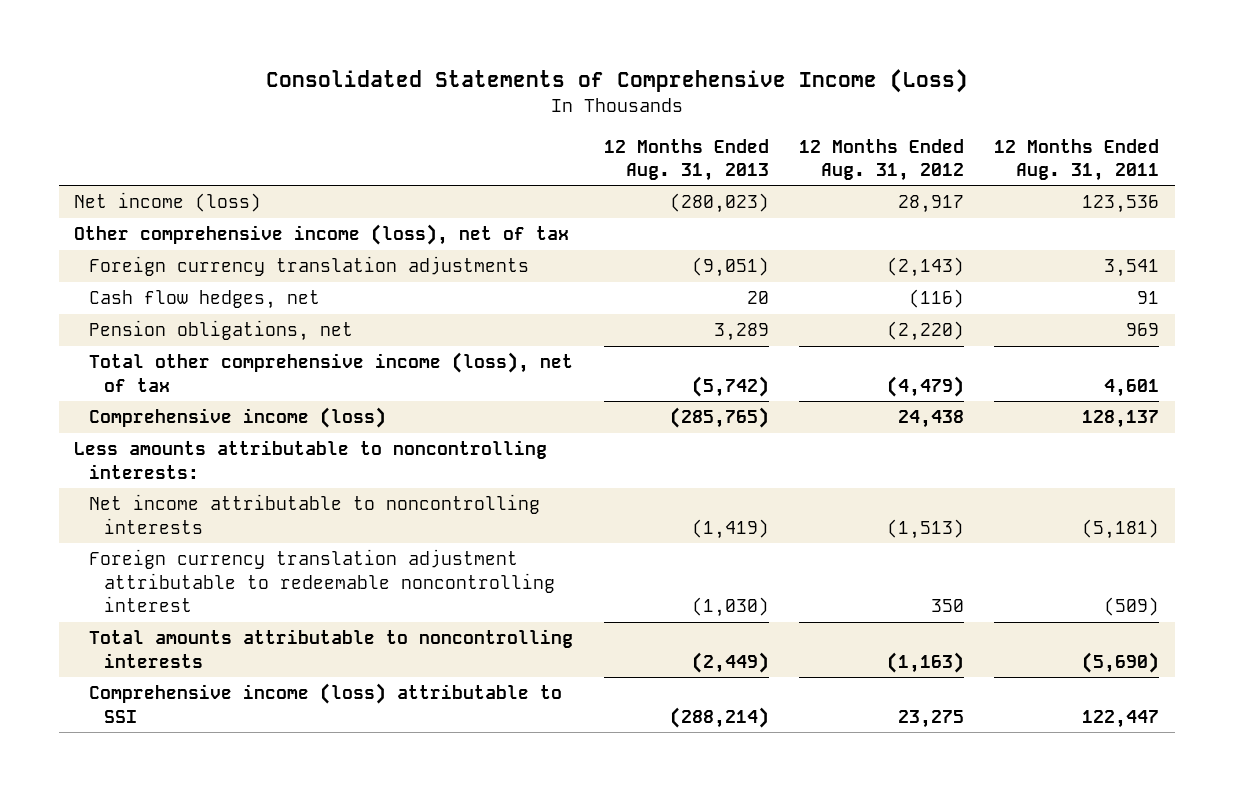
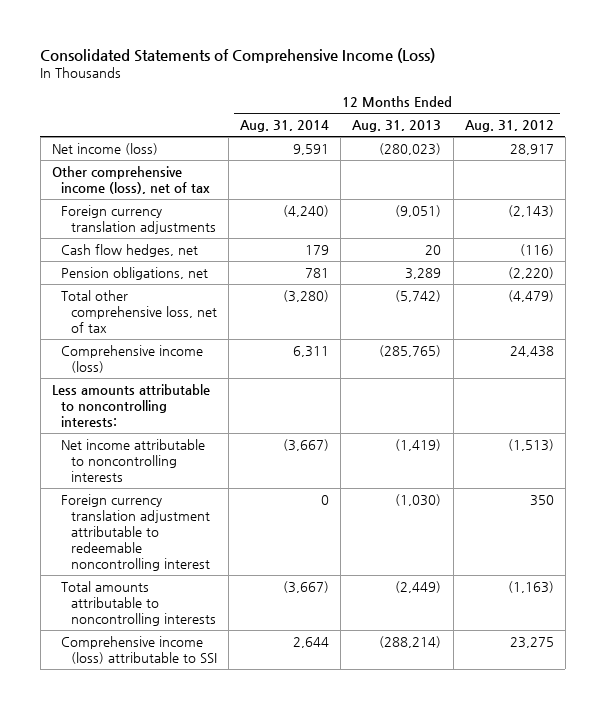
- | 12 Months Ended Aug. 31, 2013 | 12 Months Ended Aug. 31, 2012 | 12 Months Ended Aug. 31, 2011
+ | 12 Months Ended Aug. 31, 2014 | 12 Months Ended Aug. 31, 2013 | 12 Months Ended Aug. 31, 2012
- Total other comprehensive income (loss), net of tax | (5,742) | (4,479) | 4,601
+ Total other comprehensive loss, net of tax | (3,280) | (5,742) | (4,479)

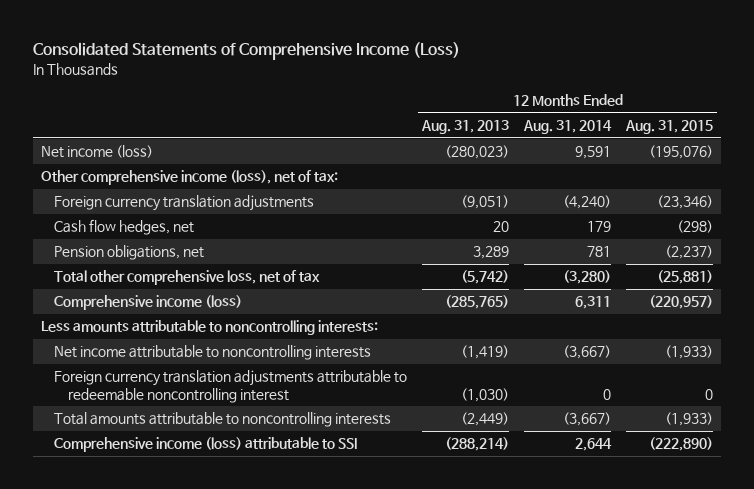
- | 12 Months Ended Aug. 31, 2014 | 12 Months Ended Aug. 31, 2013 | 12 Months Ended Aug. 31, 2012
+ | 12 Months Ended Aug. 31, 2013 | 12 Months Ended Aug. 31, 2014 | 12 Months Ended Aug. 31, 2015
- Other comprehensive income (loss), net of tax
+ Other comprehensive income (loss), net of tax:
- Foreign currency translation adjustment attributable to redeemable noncontrolling interest | 0 | (1,030) | 350
+ Foreign currency translation adjustments attributable to redeemable noncontrolling interest | (1,030) | 0 | 0

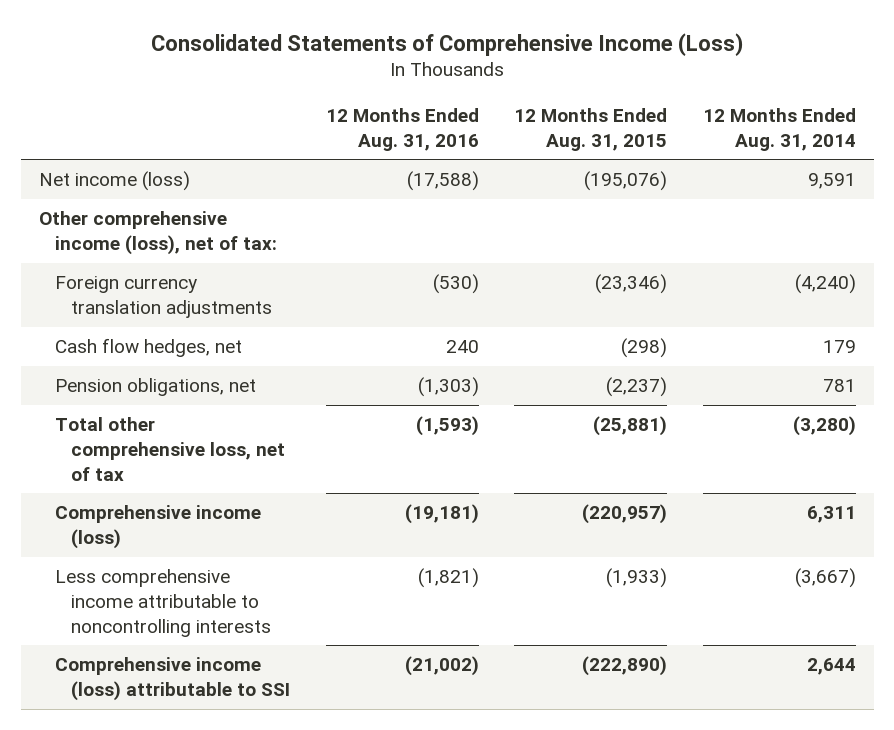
- | 12 Months Ended Aug. 31, 2013 | 12 Months Ended Aug. 31, 2014 | 12 Months Ended Aug. 31, 2015
+ | 12 Months Ended Aug. 31, 2016 | 12 Months Ended Aug. 31, 2015 | 12 Months Ended Aug. 31, 2014
- Less amounts attributable to noncontrolling interests:
- Net income attributable to noncontrolling interests | (1,419) | (3,667) | (1,933)
- Foreign currency translation adjustments attributable to redeemable noncontrolling interest | (1,030) | 0 | 0
- Total amounts attributable to noncontrolling interests | (2,449) | (3,667) | (1,933)
+ Less comprehensive income attributable to noncontrolling interests | (1,821) | (1,933) | (3,667)

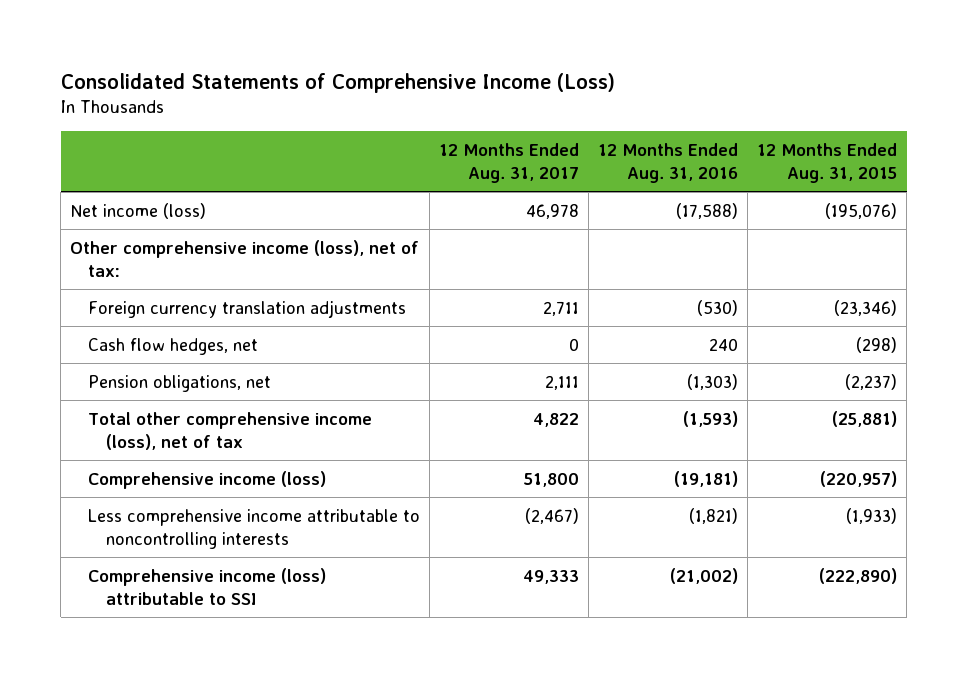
- | 12 Months Ended Aug. 31, 2016 | 12 Months Ended Aug. 31, 2015 | 12 Months Ended Aug. 31, 2014
+ | 12 Months Ended Aug. 31, 2017 | 12 Months Ended Aug. 31, 2016 | 12 Months Ended Aug. 31, 2015
- Total other comprehensive loss, net of tax | (1,593) | (25,881) | (3,280)
+ Total other comprehensive income (loss), net of tax | 4,822 | (1,593) | (25,881)

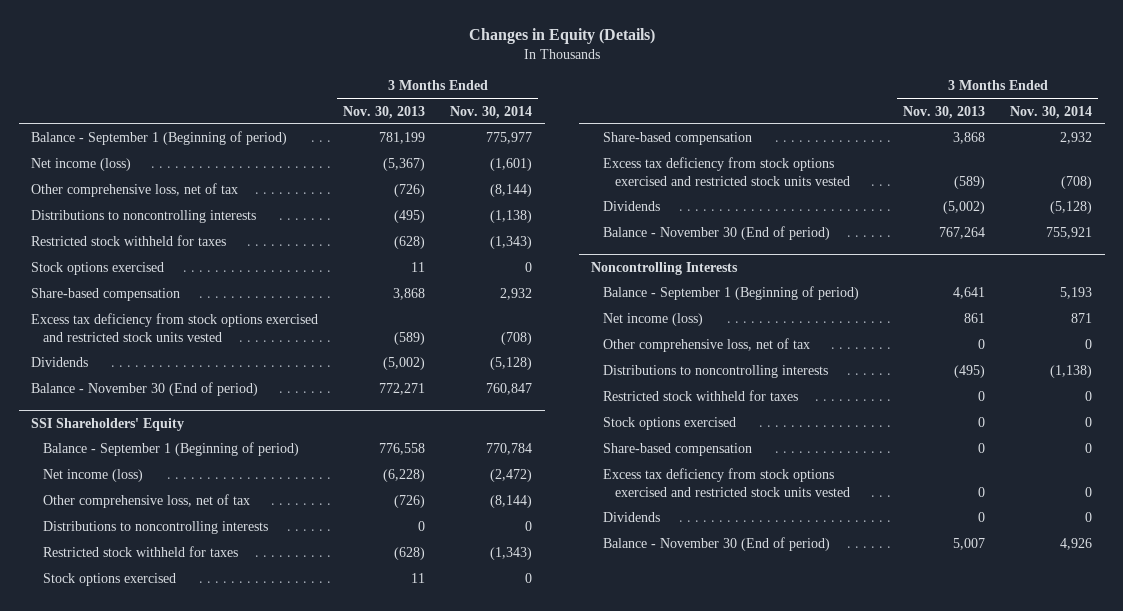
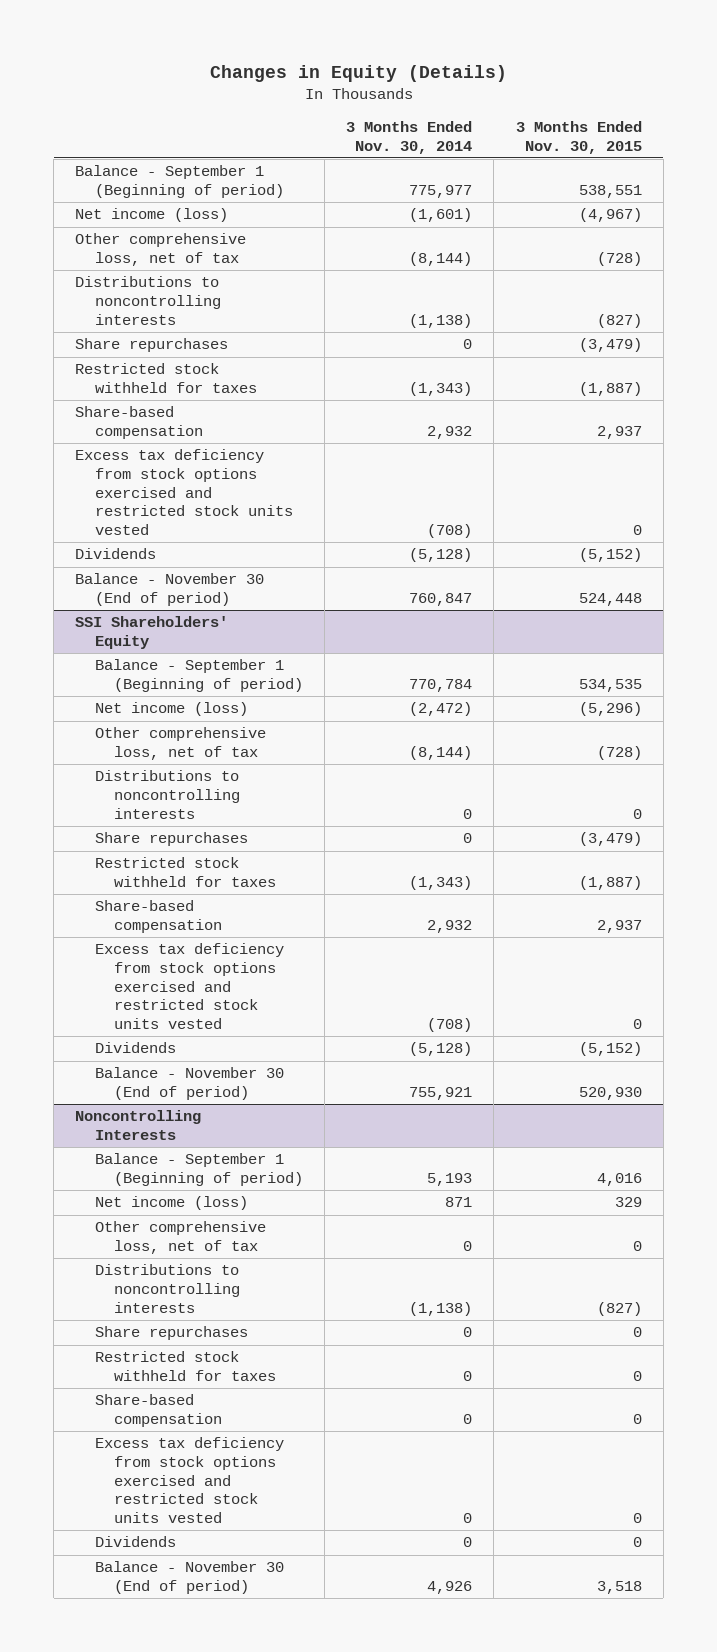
- | 3 Months Ended Nov. 30, 2013 | 3 Months Ended Nov. 30, 2014
+ | 3 Months Ended Nov. 30, 2014 | 3 Months Ended Nov. 30, 2015
+ Share repurchases | 0 | (3,479)
- Stock options exercised | 11 | 0
@ SSI Shareholders' Equity
+ Share repurchases | 0 | (3,479)
- Stock options exercised | 11 | 0
@ Noncontrolling Interests
+ Share repurchases | 0 | 0
- Stock options exercised | 0 | 0

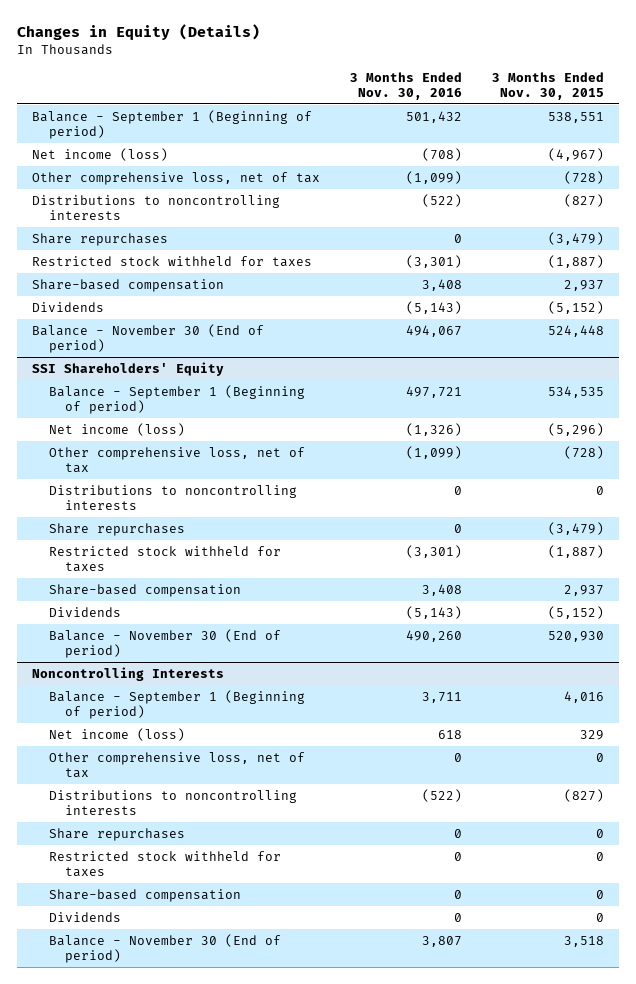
- | 3 Months Ended Nov. 30, 2014 | 3 Months Ended Nov. 30, 2015
+ | 3 Months Ended Nov. 30, 2016 | 3 Months Ended Nov. 30, 2015
- Excess tax deficiency from stock options exercised and restricted stock units vested | (708) | 0
@ SSI Shareholders' Equity
- Excess tax deficiency from stock options exercised and restricted stock units vested | (708) | 0
@ Noncontrolling Interests
- Excess tax deficiency from stock options exercised and restricted stock units vested | 0 | 0

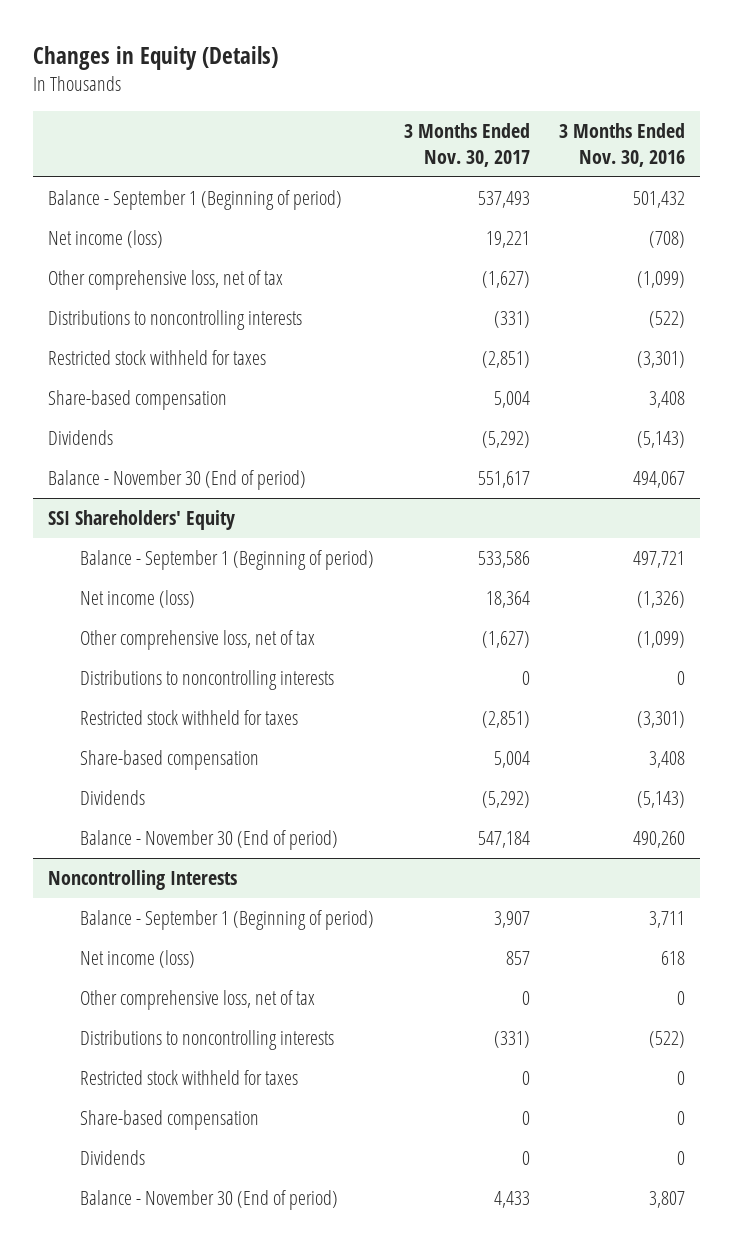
- | 3 Months Ended Nov. 30, 2016 | 3 Months Ended Nov. 30, 2015
+ | 3 Months Ended Nov. 30, 2017 | 3 Months Ended Nov. 30, 2016
- Share repurchases | 0 | (3,479)
@ SSI Shareholders' Equity
- Share repurchases | 0 | (3,479)
@ Noncontrolling Interests
- Share repurchases | 0 | 0

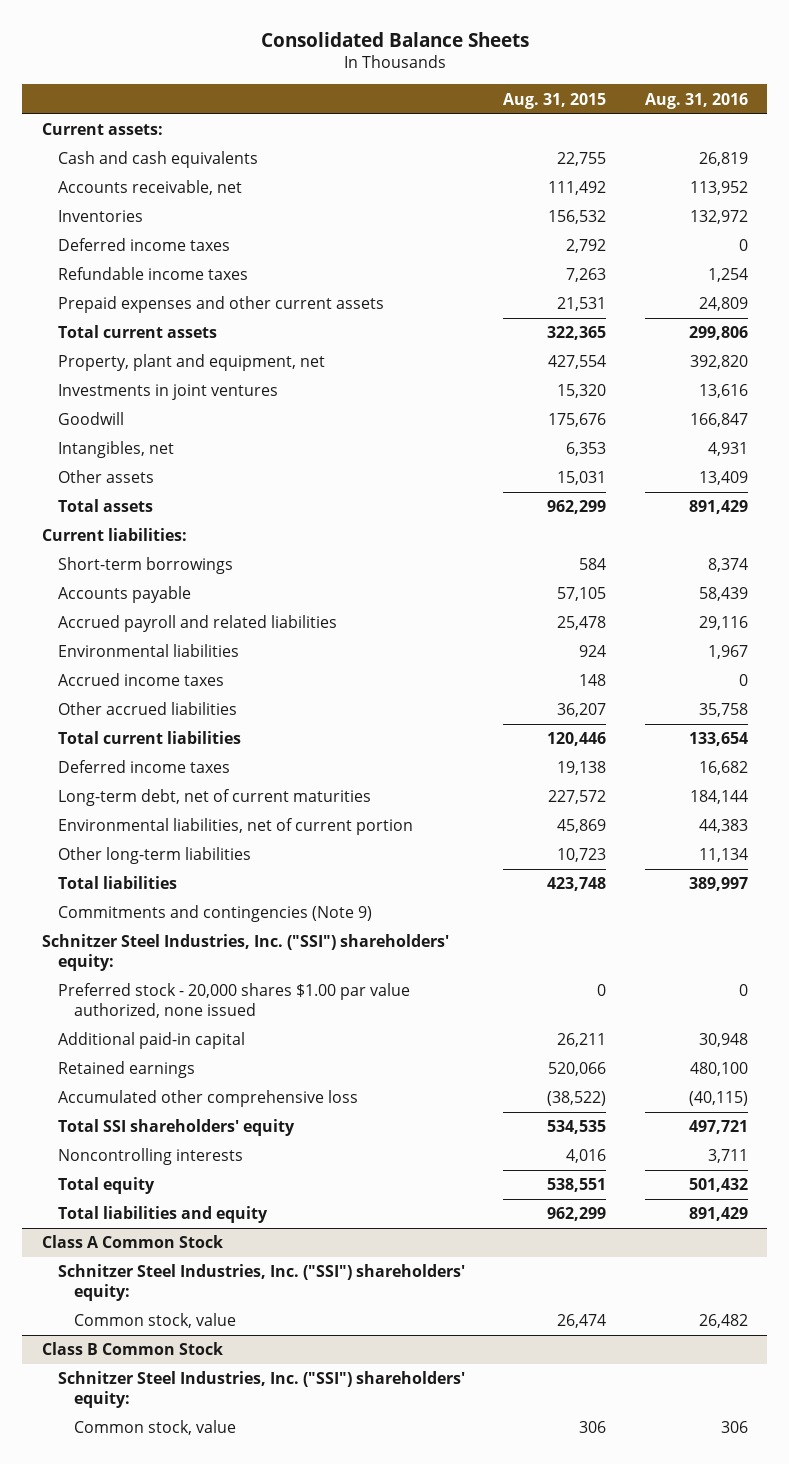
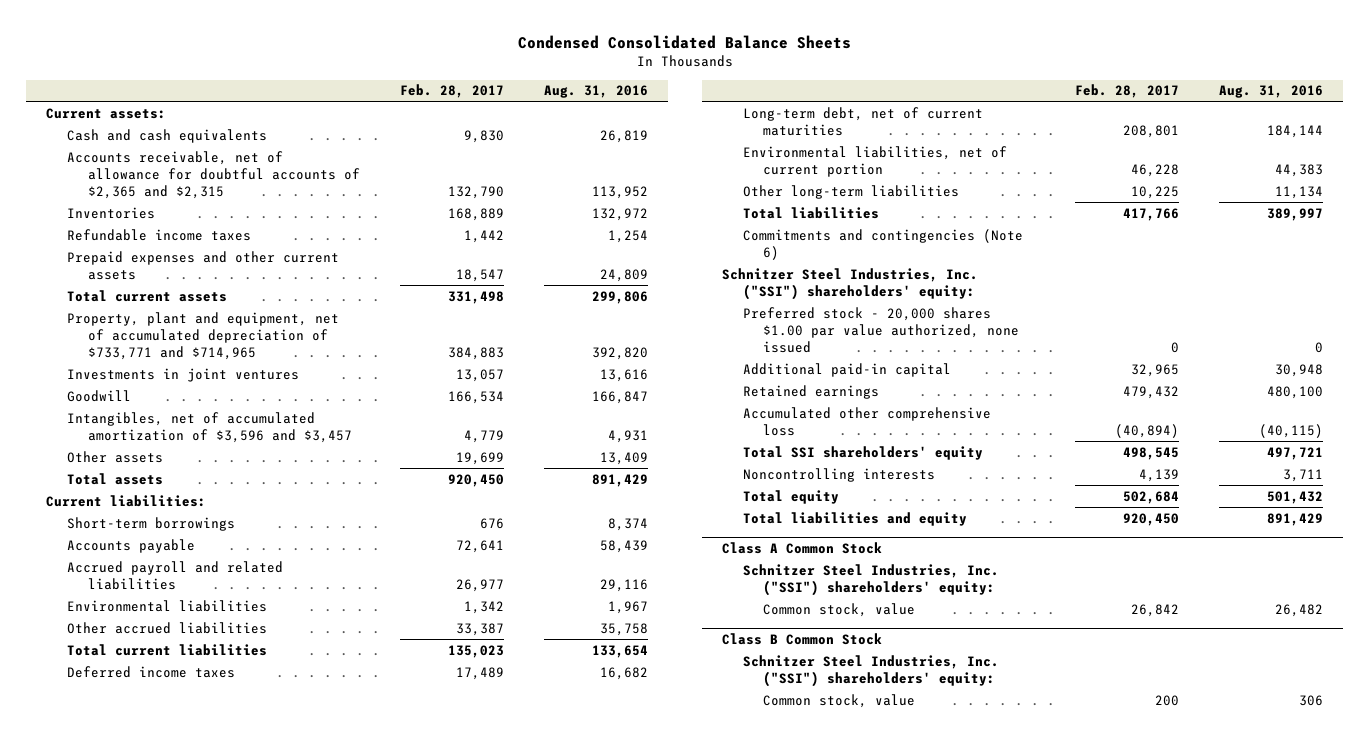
- Consolidated Balance Sheets
+ Condensed Consolidated Balance Sheets
- | Aug. 31, 2015 | Aug. 31, 2016
+ | Feb. 28, 2017 | Aug. 31, 2016
- Accounts receivable, net | 111,492 | 113,952
+ Accounts receivable, net of allowance for doubtful accounts of $2,365 and $2,315 | 132,790 | 113,952
- Deferred income taxes | 2,792 | 0
- Property, plant and equipment, net | 427,554 | 392,820
+ Property, plant and equipment, net of accumulated depreciation of $733,771 and $714,965 | 384,883 | 392,820
- Intangibles, net | 6,353 | 4,931
+ Intangibles, net of accumulated amortization of $3,596 and $3,457 | 4,779 | 4,931
- Accrued income taxes | 148 | 0
- Commitments and contingencies (Note 9)
+ Commitments and contingencies (Note 6)

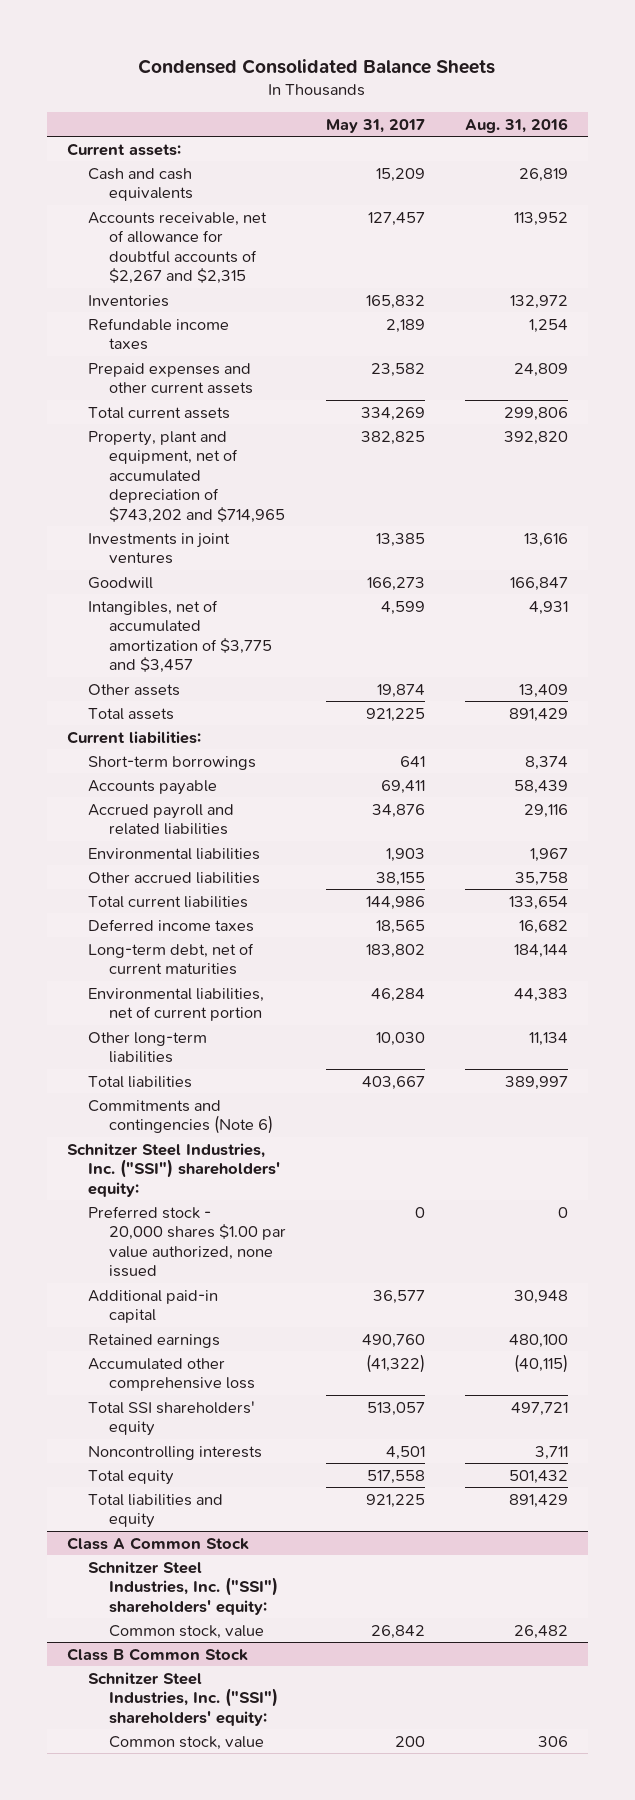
- | Feb. 28, 2017 | Aug. 31, 2016
+ | May 31, 2017 | Aug. 31, 2016
- Accounts receivable, net of allowance for doubtful accounts of $2,365 and $2,315 | 132,790 | 113,952
+ Accounts receivable, net of allowance for doubtful accounts of $2,267 and $2,315 | 127,457 | 113,952
- Property, plant and equipment, net of accumulated depreciation of $733,771 and $714,965 | 384,883 | 392,820
+ Property, plant and equipment, net of accumulated depreciation of $743,202 and $714,965 | 382,825 | 392,820
- Intangibles, net of accumulated amortization of $3,596 and $3,457 | 4,779 | 4,931
+ Intangibles, net of accumulated amortization of $3,775 and $3,457 | 4,599 | 4,931

